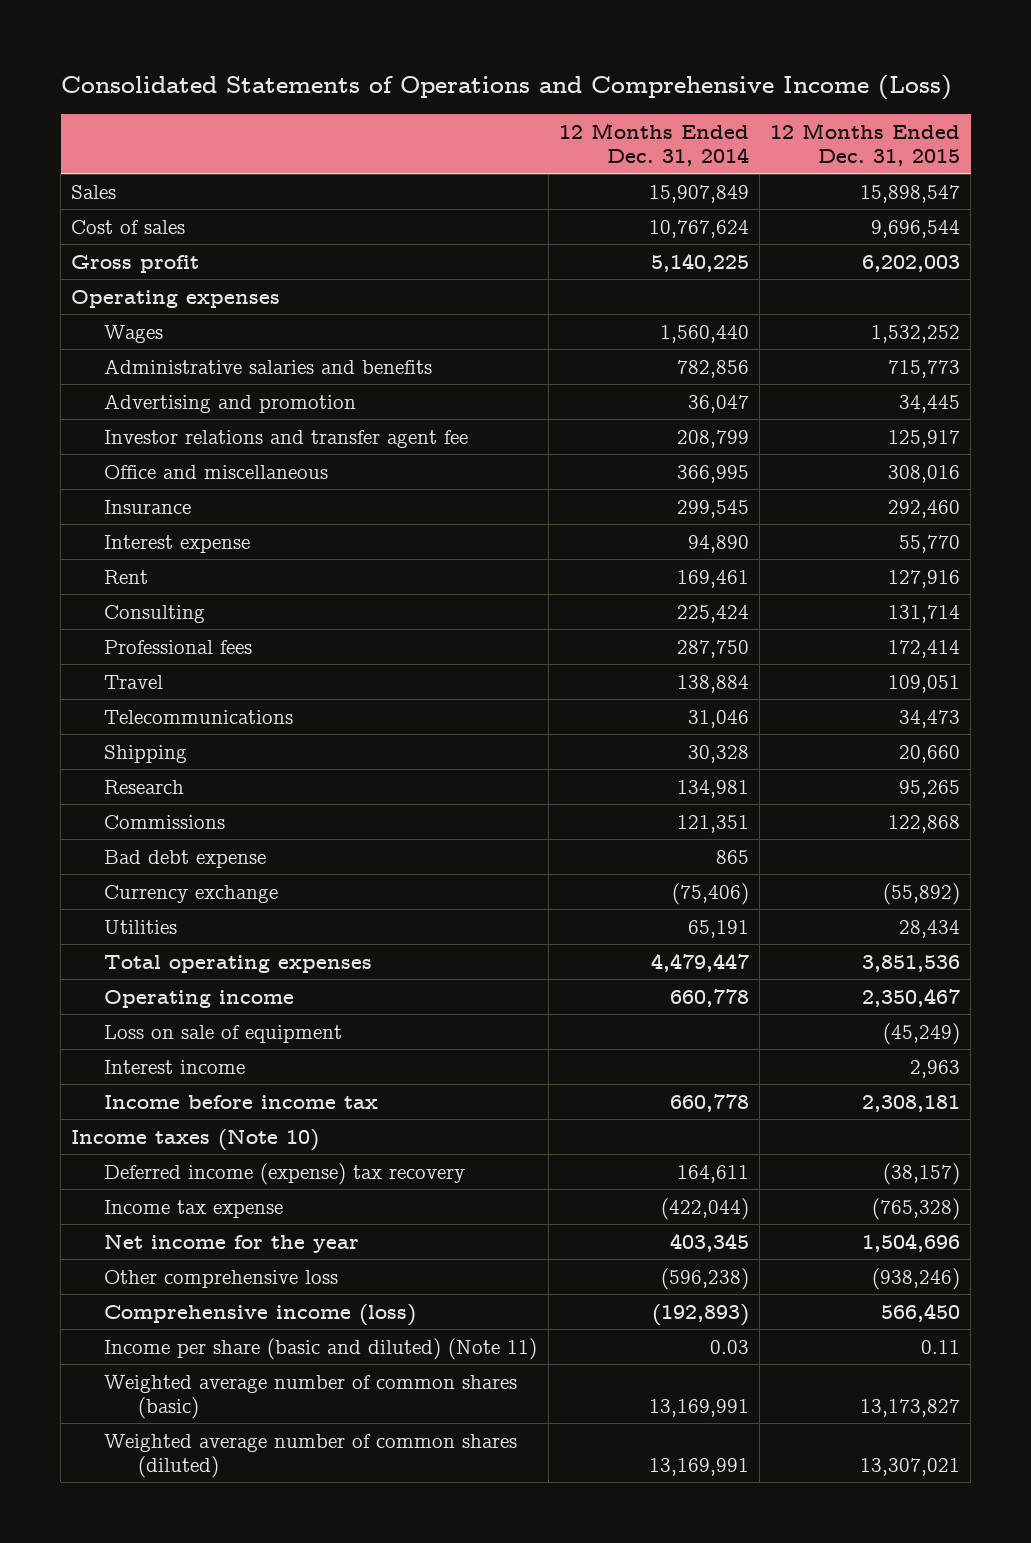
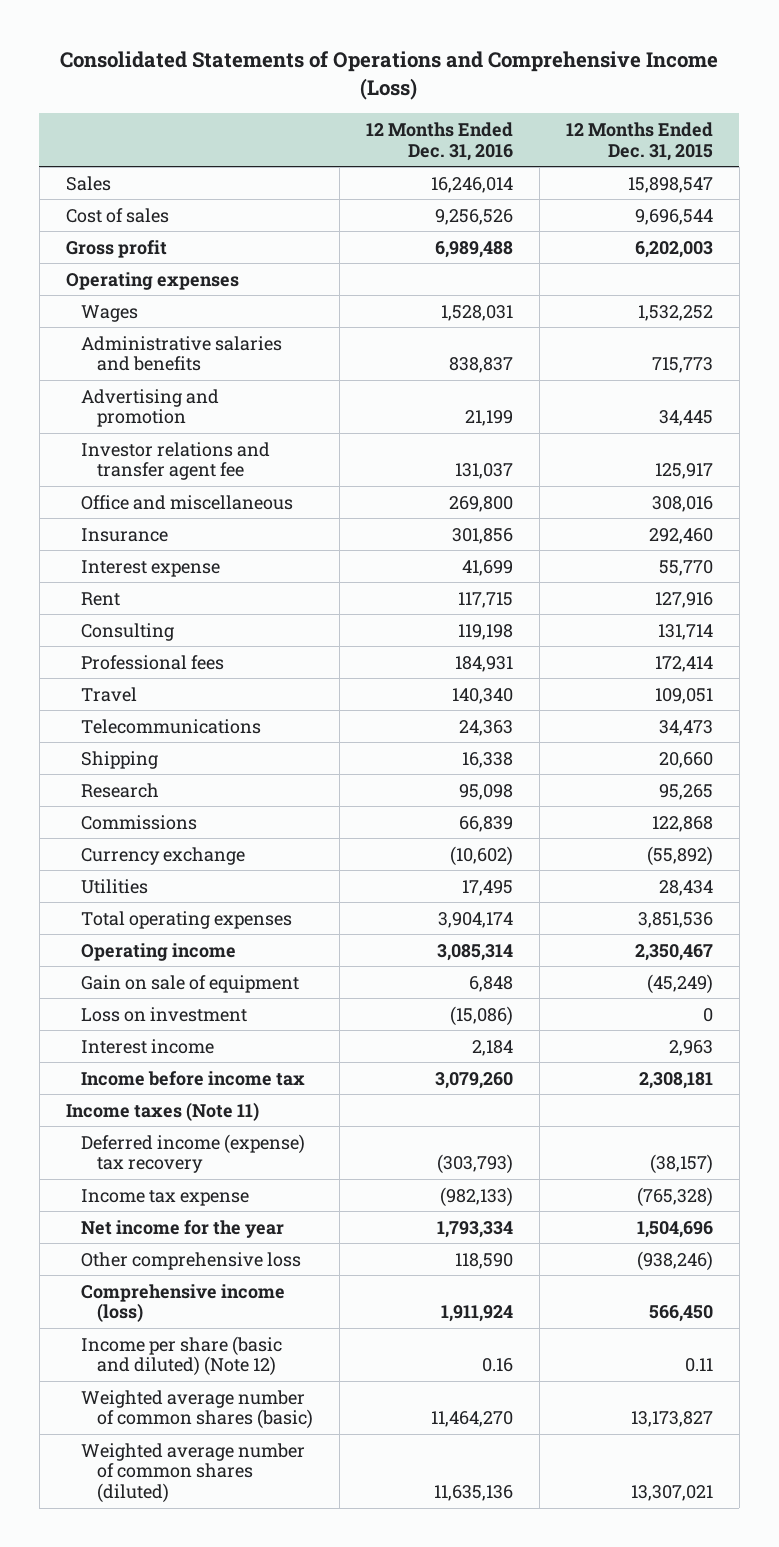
- | 12 Months Ended Dec. 31, 2014 | 12 Months Ended Dec. 31, 2015
+ | 12 Months Ended Dec. 31, 2016 | 12 Months Ended Dec. 31, 2015
- Bad debt expense | 865 |
- Loss on sale of equipment | | (45,249)
+ Gain on sale of equipment | 6,848 | (45,249)
+ Loss on investment | (15,086) | 0
- Income taxes (Note 10)
+ Income taxes (Note 11)
- Income per share (basic and diluted) (Note 11) | 0.03 | 0.11
+ Income per share (basic and diluted) (Note 12) | 0.16 | 0.11

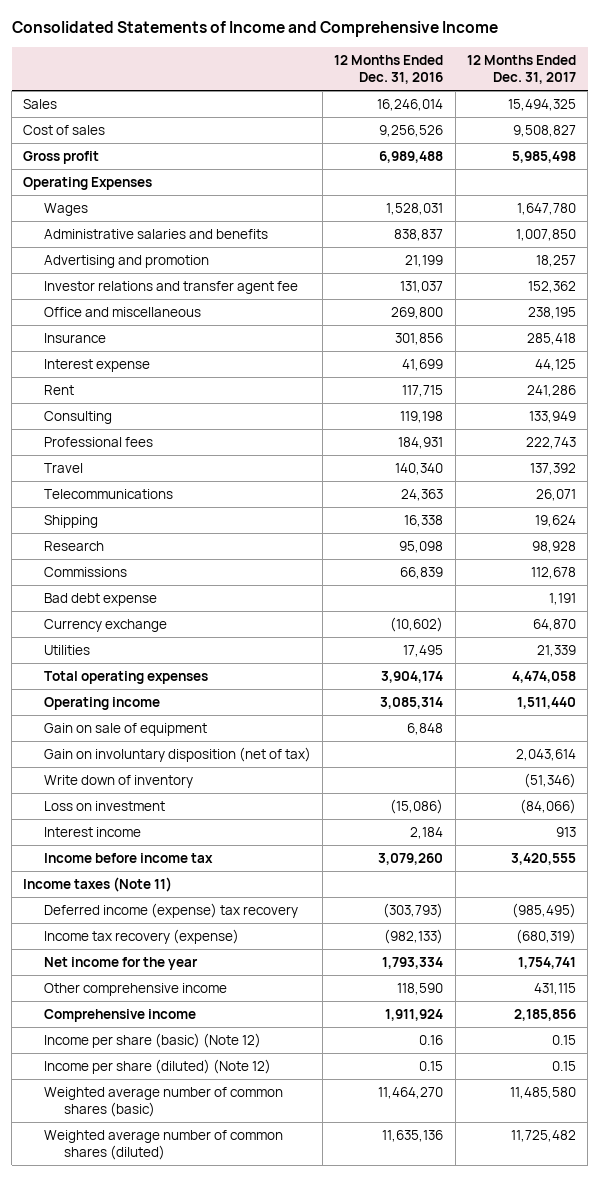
- Consolidated Statements of Operations and Comprehensive Income (Loss)
+ Consolidated Statements of Income and Comprehensive Income
- | 12 Months Ended Dec. 31, 2016 | 12 Months Ended Dec. 31, 2015
+ | 12 Months Ended Dec. 31, 2016 | 12 Months Ended Dec. 31, 2017
- Operating expenses
+ Operating Expenses
+ Bad debt expense | | 1,191
+ Gain on involuntary disposition (net of tax) | | 2,043,614
+ Write down of inventory | | (51,346)
- Income tax expense | (982,133) | (765,328)
+ Income tax recovery (expense) | (982,133) | (680,319)
- Other comprehensive loss | 118,590 | (938,246)
- Comprehensive income (loss) | 1,911,924 | 566,450
- Income per share (basic and diluted) (Note 12) | 0.16 | 0.11
+ Other comprehensive income | 118,590 | 431,115
+ Comprehensive income | 1,911,924 | 2,185,856
+ Income per share (basic) (Note 12) | 0.16 | 0.15
+ Income per share (diluted) (Note 12) | 0.15 | 0.15

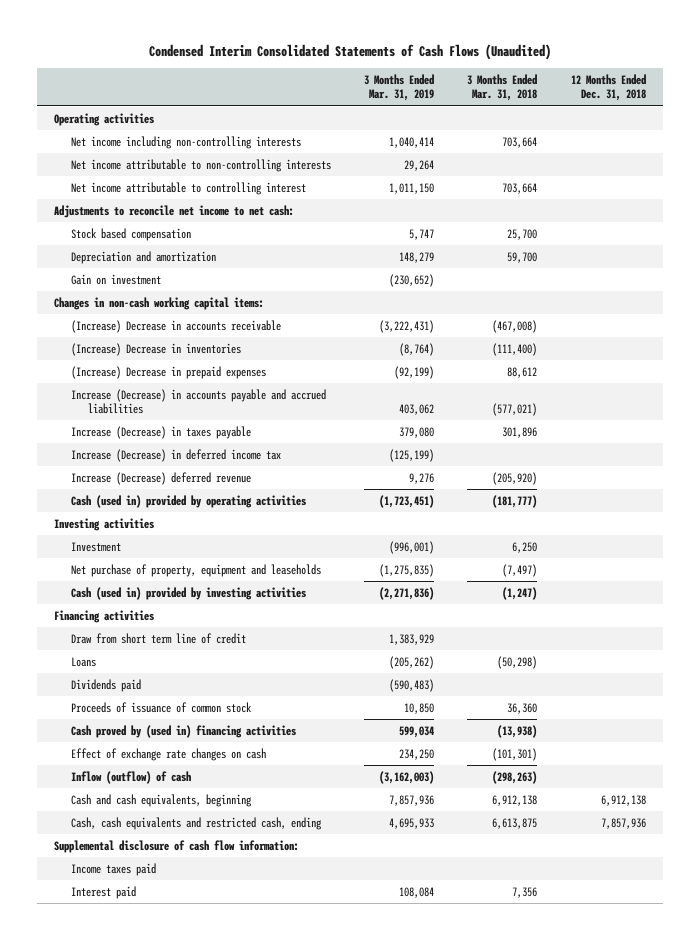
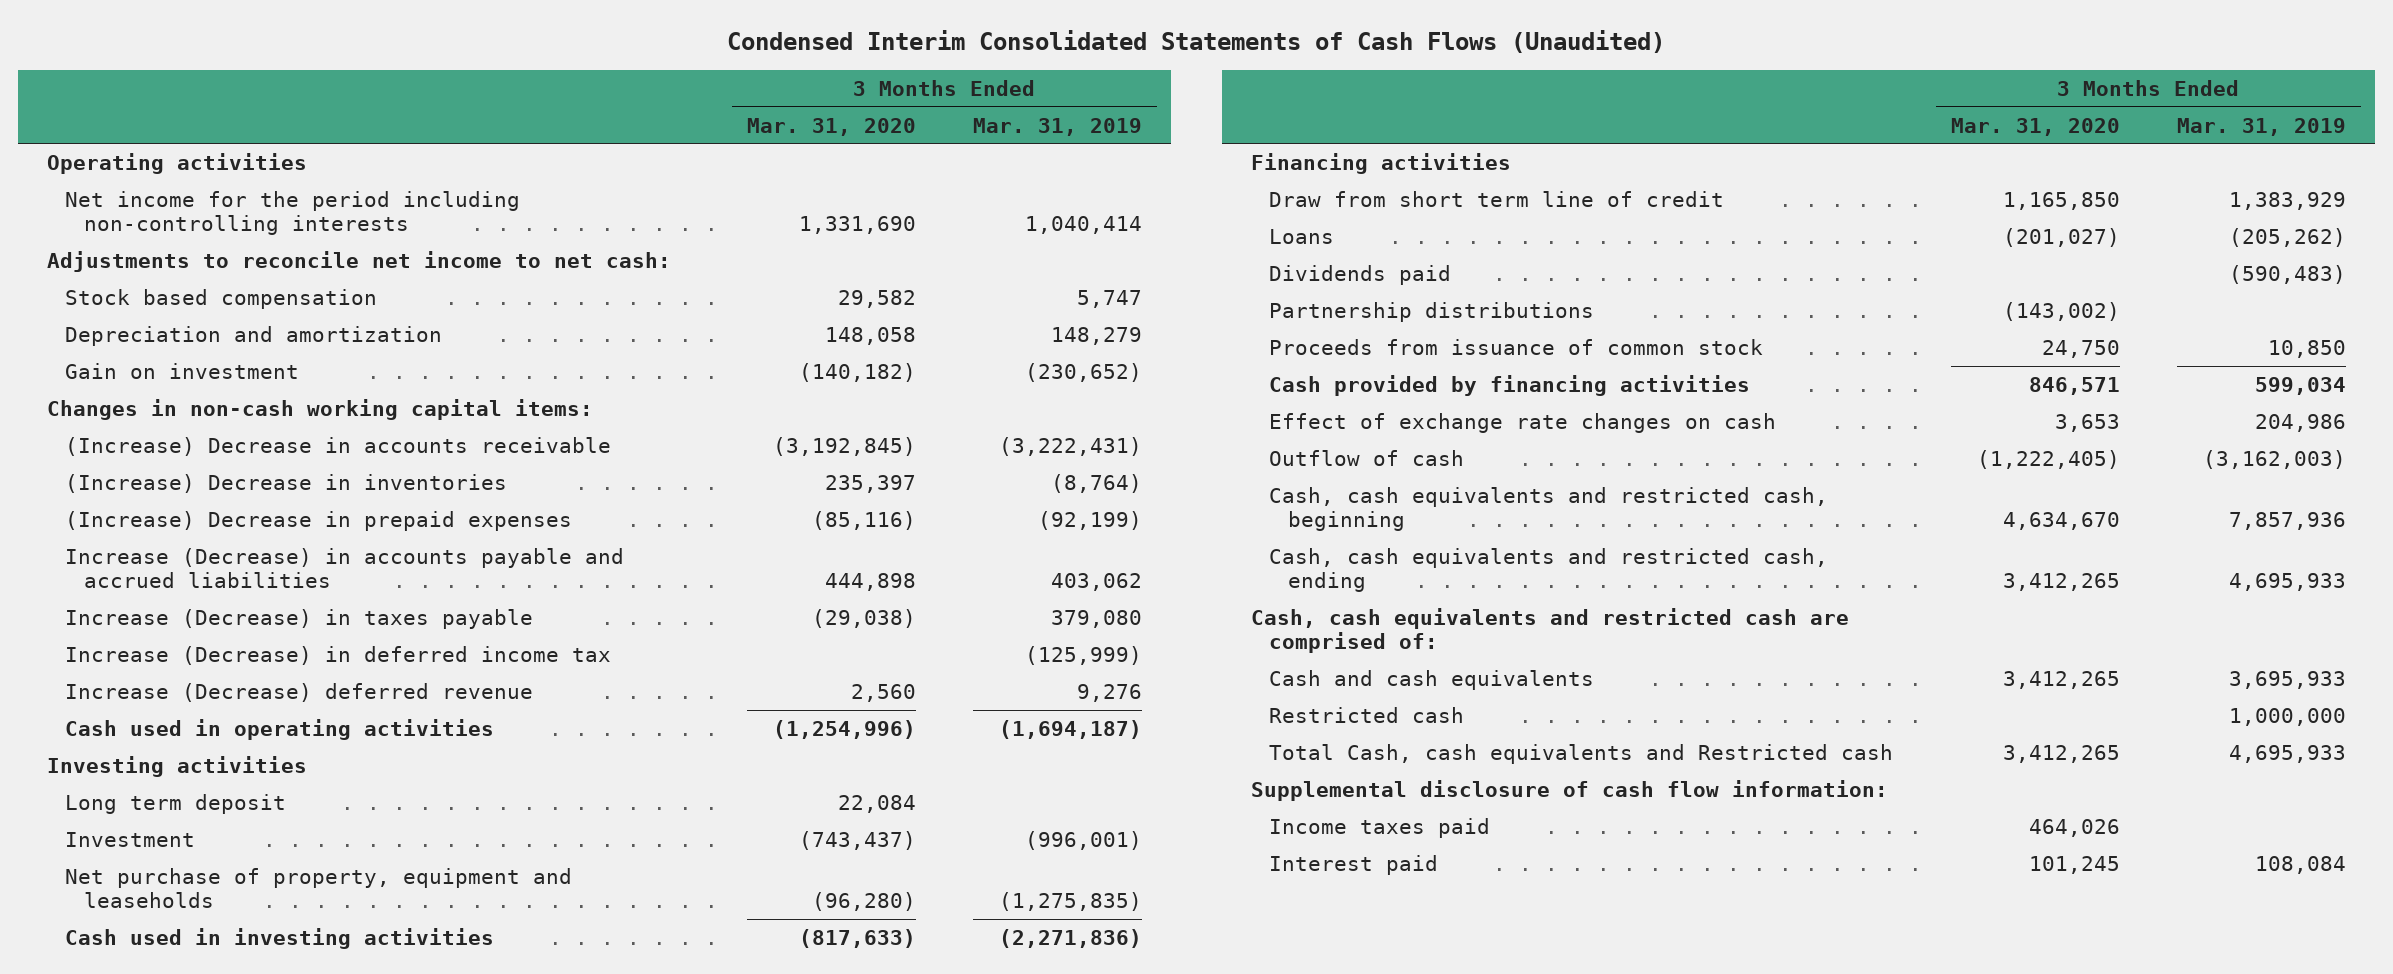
- | 3 Months Ended Mar. 31, 2019 | 3 Months Ended Mar. 31, 2018 | 12 Months Ended Dec. 31, 2018
+ | 3 Months Ended Mar. 31, 2020 | 3 Months Ended Mar. 31, 2019
- Net income including non-controlling interests | 1,040,414 | 703,664 |
- Net income attributable to non-controlling interests | 29,264 | |
- Net income attributable to controlling interest | 1,011,150 | 703,664 |
+ Net income for the period including non-controlling interests | 1,331,690 | 1,040,414
- Increase (Decrease) in deferred income tax | (125,199) | |
+ Increase (Decrease) in deferred income tax | | (125,999)
- Cash (used in) provided by operating activities | (1,723,451) | (181,777) |
+ Cash used in operating activities | (1,254,996) | (1,694,187)
+ Long term deposit | 22,084 |
- Cash (used in) provided by investing activities | (2,271,836) | (1,247) |
+ Cash used in investing activities | (817,633) | (2,271,836)
- Proceeds of issuance of common stock | 10,850 | 36,360 |
- Cash proved by (used in) financing activities | 599,034 | (13,938) |
- Effect of exchange rate changes on cash | 234,250 | (101,301) |
- Inflow (outflow) of cash | (3,162,003) | (298,263) |
- Cash and cash equivalents, beginning | 7,857,936 | 6,912,138 | 6,912,138
+ Partnership distributions | (143,002) |
+ Proceeds from issuance of common stock | 24,750 | 10,850
+ Cash provided by financing activities | 846,571 | 599,034
+ Effect of exchange rate changes on cash | 3,653 | 204,986
+ Outflow of cash | (1,222,405) | (3,162,003)
+ Cash, cash equivalents and restricted cash, beginning | 4,634,670 | 7,857,936
+ Cash, cash equivalents and restricted cash are comprised of:
+ Cash and cash equivalents | 3,412,265 | 3,695,933
+ Restricted cash | | 1,000,000
+ Total Cash, cash equivalents and Restricted cash | 3,412,265 | 4,695,933

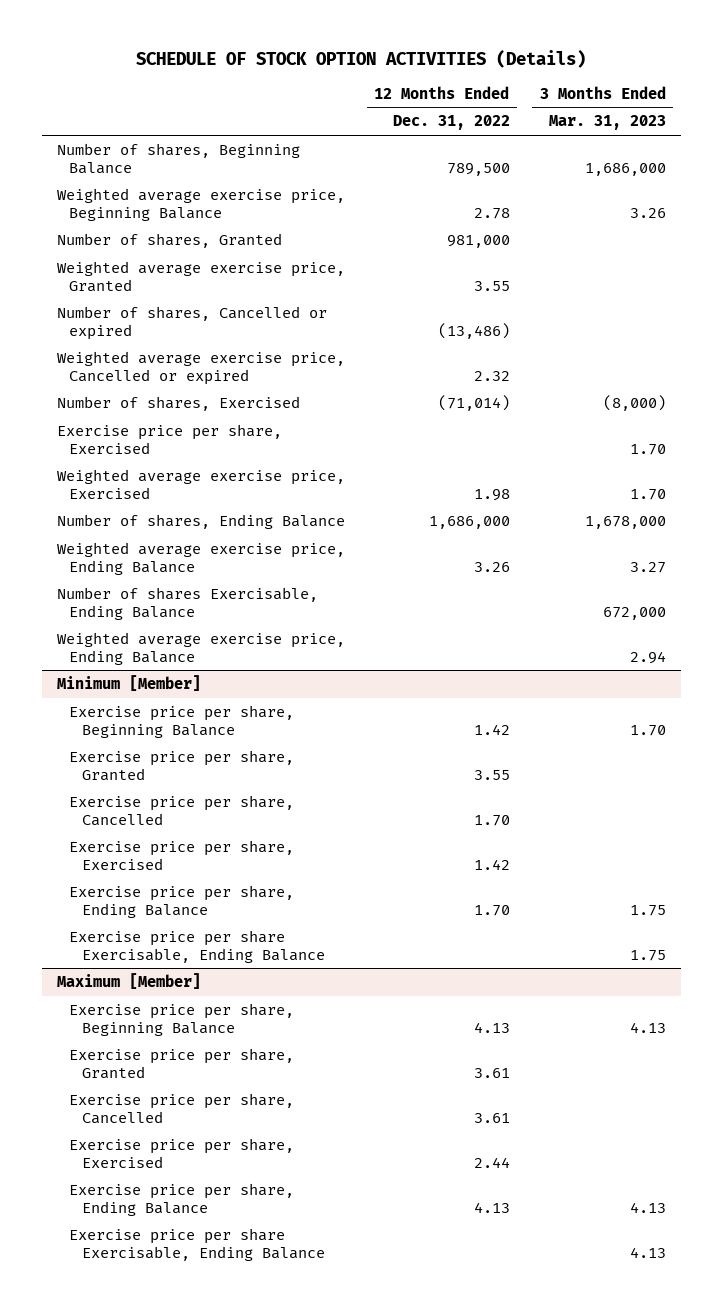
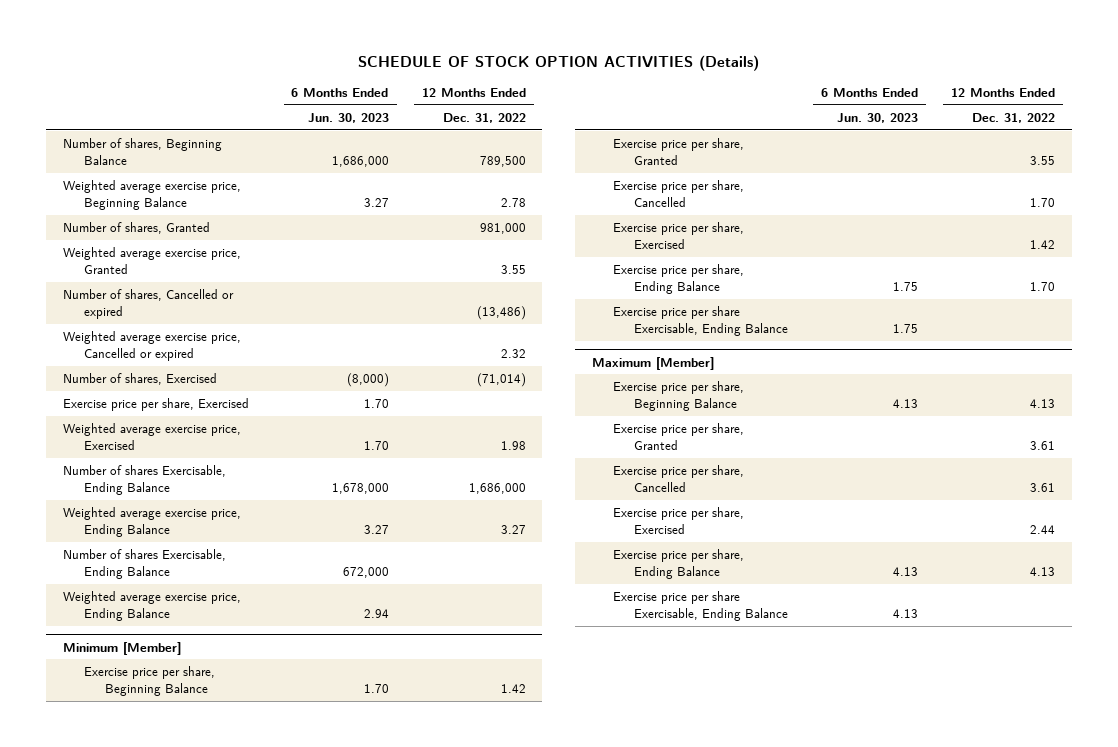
- | 12 Months Ended Dec. 31, 2022 | 3 Months Ended Mar. 31, 2023
+ | 6 Months Ended Jun. 30, 2023 | 12 Months Ended Dec. 31, 2022
- Number of shares, Ending Balance | 1,686,000 | 1,678,000
- Weighted average exercise price, Ending Balance | 3.26 | 3.27
+ Number of shares Exercisable, Ending Balance | 1,678,000 | 1,686,000
+ Weighted average exercise price, Ending Balance | 3.27 | 3.27

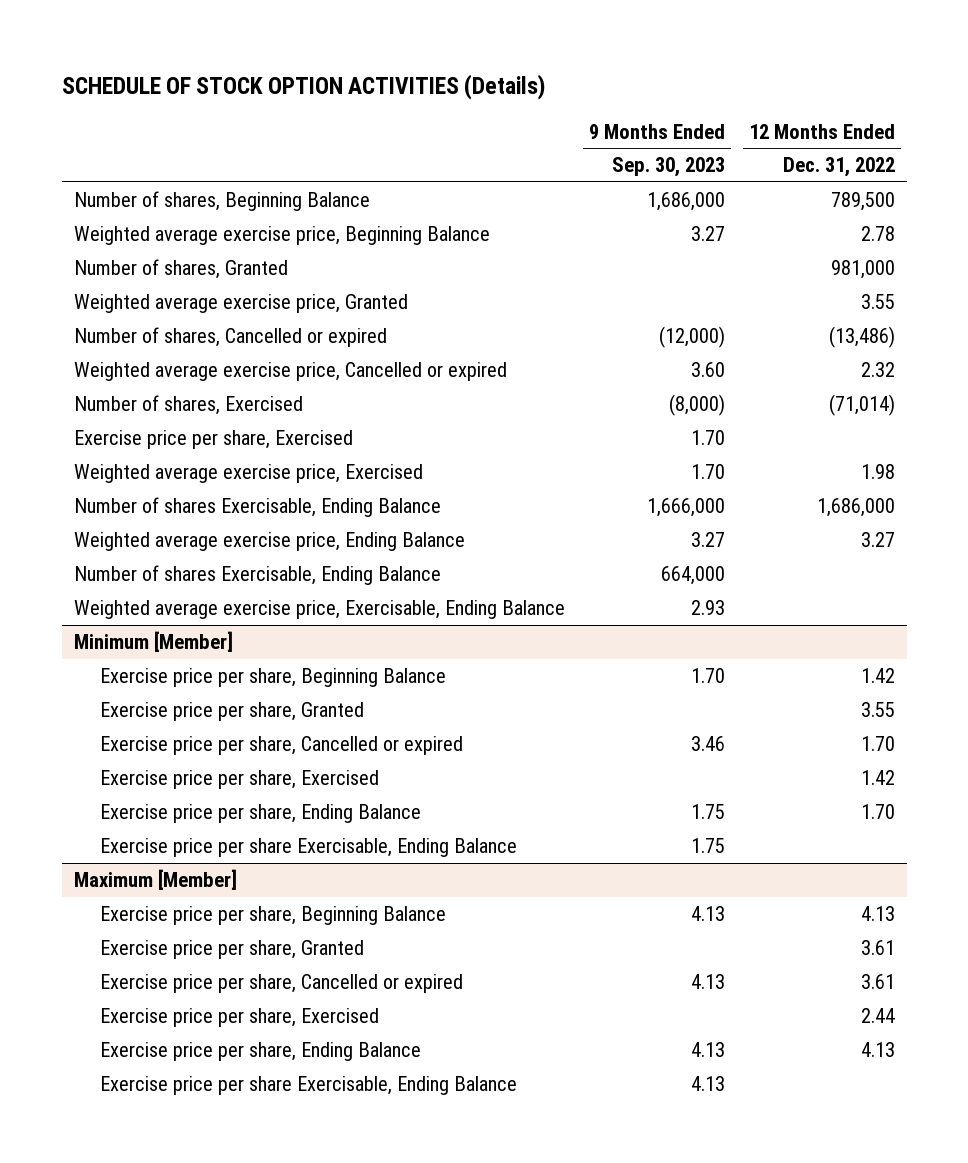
- | 6 Months Ended Jun. 30, 2023 | 12 Months Ended Dec. 31, 2022
+ | 9 Months Ended Sep. 30, 2023 | 12 Months Ended Dec. 31, 2022
- Weighted average exercise price, Ending Balance | 2.94 |
+ Weighted average exercise price, Exercisable, Ending Balance | 2.93 |
@ Minimum [Member]
- Exercise price per share, Cancelled | | 1.70
+ Exercise price per share, Cancelled or expired | 3.46 | 1.70
@ Maximum [Member]
- Exercise price per share, Cancelled | | 3.61
+ Exercise price per share, Cancelled or expired | 4.13 | 3.61

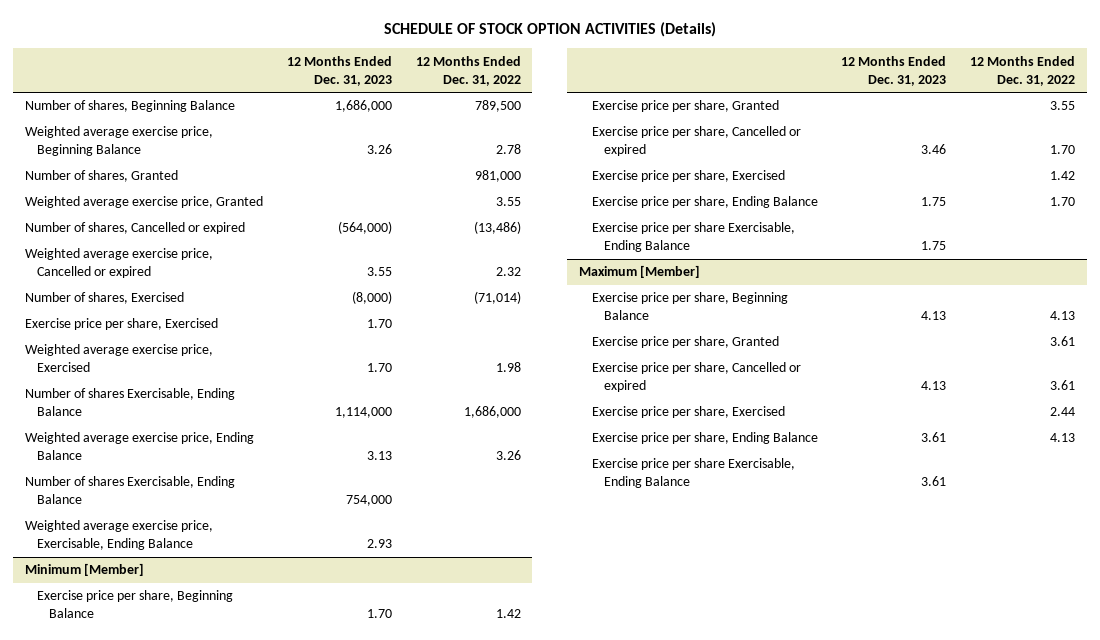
- | 9 Months Ended Sep. 30, 2023 | 12 Months Ended Dec. 31, 2022
+ | 12 Months Ended Dec. 31, 2023 | 12 Months Ended Dec. 31, 2022
- Weighted average exercise price, Ending Balance | 3.27 | 3.27
+ Weighted average exercise price, Ending Balance | 3.13 | 3.26

